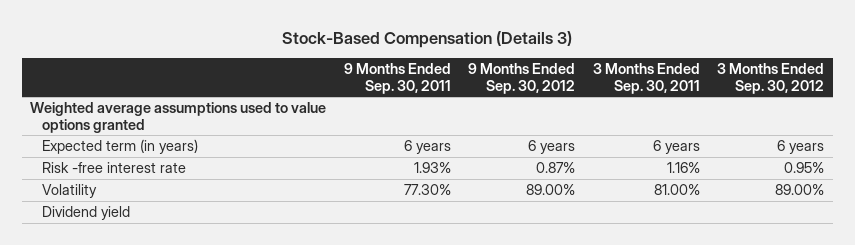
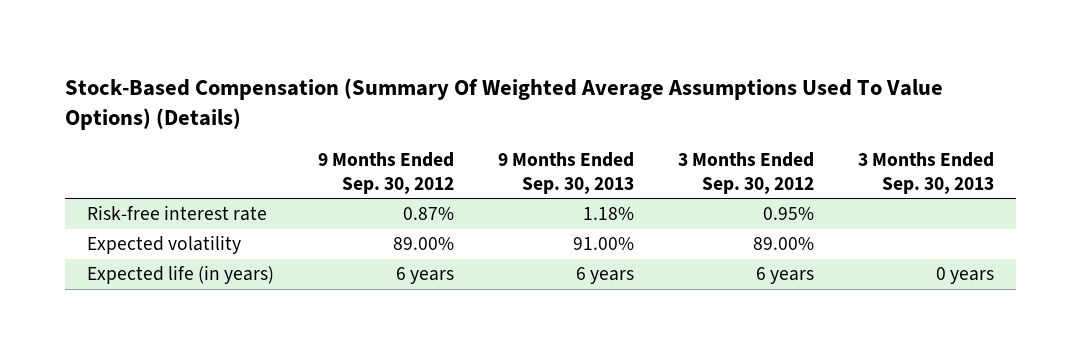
- Stock-Based Compensation (Details 3)
+ Stock-Based Compensation (Summary Of Weighted Average Assumptions Used To Value Options) (Details)
- | 9 Months Ended Sep. 30, 2011 | 9 Months Ended Sep. 30, 2012 | 3 Months Ended Sep. 30, 2011 | 3 Months Ended Sep. 30, 2012
+ | 9 Months Ended Sep. 30, 2012 | 9 Months Ended Sep. 30, 2013 | 3 Months Ended Sep. 30, 2012 | 3 Months Ended Sep. 30, 2013
- Weighted average assumptions used to value options granted
- Expected term (in years) | 6 years | 6 years | 6 years | 6 years
- Risk -free interest rate | 1.93% | 0.87% | 1.16% | 0.95%
- Volatility | 77.30% | 89.00% | 81.00% | 89.00%
- Dividend yield
+ Risk-free interest rate | 0.87% | 1.18% | 0.95% |
+ Expected volatility | 89.00% | 91.00% | 89.00% |
+ Expected life (in years) | 6 years | 6 years | 6 years | 0 years

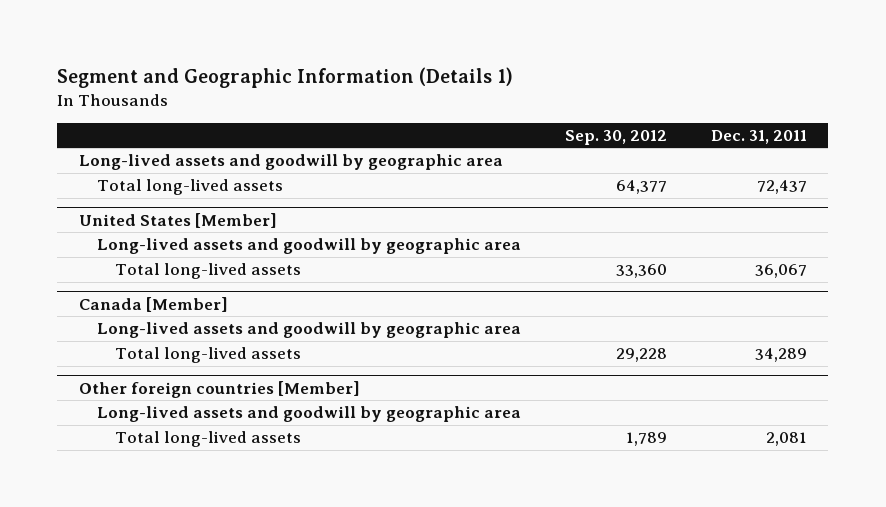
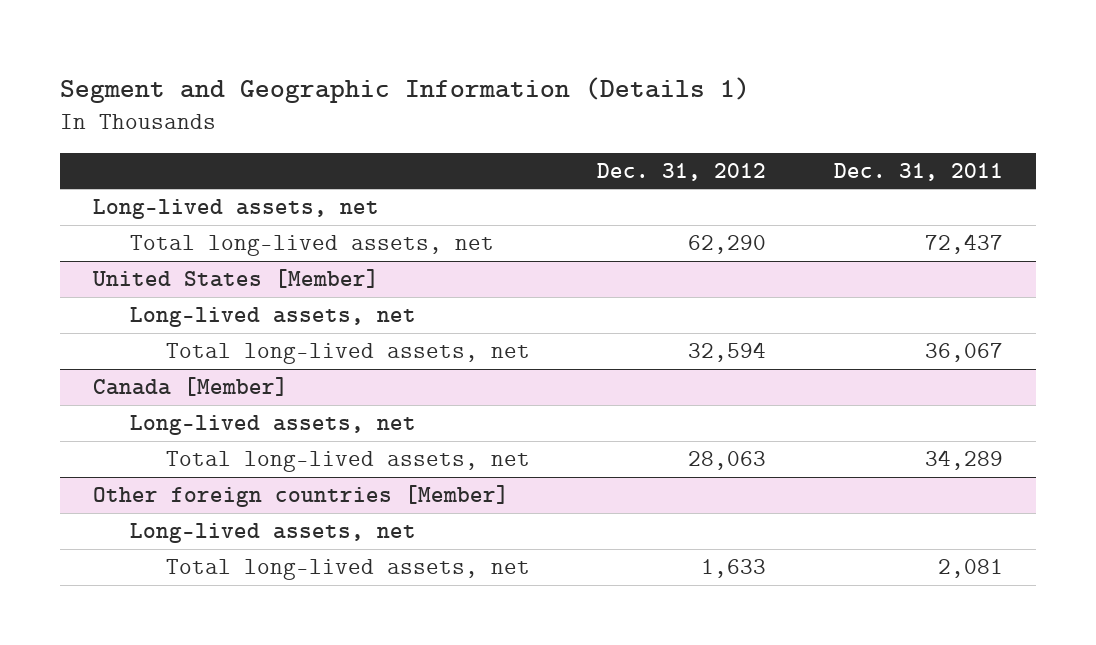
- | Sep. 30, 2012 | Dec. 31, 2011
+ | Dec. 31, 2012 | Dec. 31, 2011
- Long-lived assets and goodwill by geographic area
- Total long-lived assets | 64,377 | 72,437
+ Long-lived assets, net
+ Total long-lived assets, net | 62,290 | 72,437
@ United States [Member]
- Long-lived assets and goodwill by geographic area
- Total long-lived assets | 33,360 | 36,067
+ Long-lived assets, net
+ Total long-lived assets, net | 32,594 | 36,067
@ Canada [Member]
- Long-lived assets and goodwill by geographic area
- Total long-lived assets | 29,228 | 34,289
+ Long-lived assets, net
+ Total long-lived assets, net | 28,063 | 34,289
@ Other foreign countries [Member]
- Long-lived assets and goodwill by geographic area
- Total long-lived assets | 1,789 | 2,081
+ Long-lived assets, net
+ Total long-lived assets, net | 1,633 | 2,081

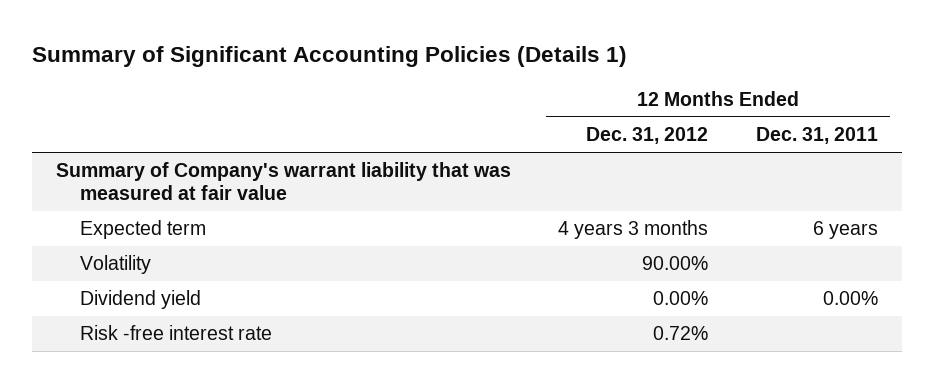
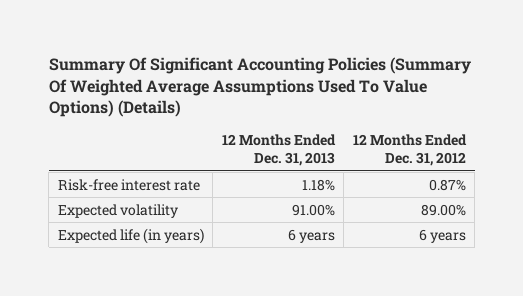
- Summary of Significant Accounting Policies (Details 1)
+ Summary Of Significant Accounting Policies (Summary Of Weighted Average Assumptions Used To Value Options) (Details)
- | 12 Months Ended Dec. 31, 2012 | 12 Months Ended Dec. 31, 2011
+ | 12 Months Ended Dec. 31, 2013 | 12 Months Ended Dec. 31, 2012
- Summary of Company's warrant liability that was measured at fair value
- Expected term | 4 years 3 months | 6 years
- Volatility | 90.00% |
- Dividend yield | 0.00% | 0.00%
- Risk -free interest rate | 0.72% |
+ Risk-free interest rate | 1.18% | 0.87%
+ Expected volatility | 91.00% | 89.00%
+ Expected life (in years) | 6 years | 6 years

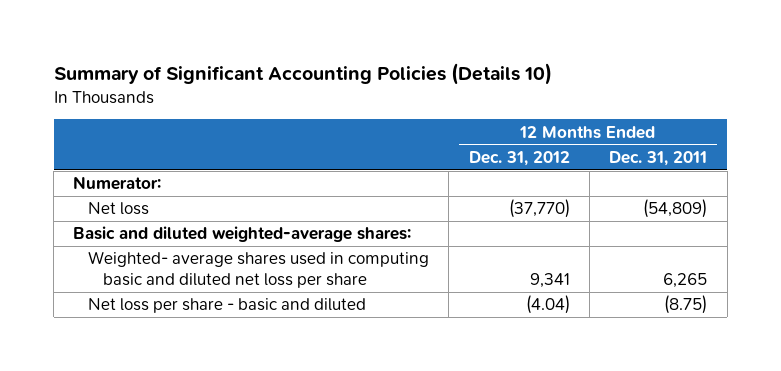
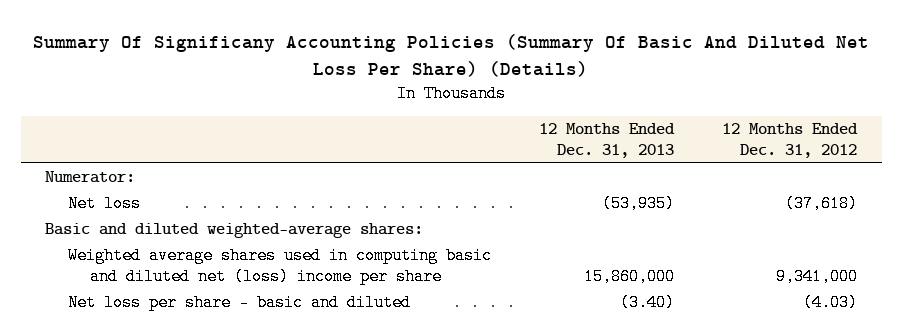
- Summary of Significant Accounting Policies (Details 10)
+ Summary Of Significany Accounting Policies (Summary Of Basic And Diluted Net Loss Per Share) (Details)
- | 12 Months Ended Dec. 31, 2012 | 12 Months Ended Dec. 31, 2011
+ | 12 Months Ended Dec. 31, 2013 | 12 Months Ended Dec. 31, 2012
- Net loss | (37,770) | (54,809)
+ Net loss | (53,935) | (37,618)
- Weighted- average shares used in computing basic and diluted net loss per share | 9,341 | 6,265
- Net loss per share - basic and diluted | (4.04) | (8.75)
+ Weighted average shares used in computing basic and diluted net (loss) income per share | 15,860,000 | 9,341,000
+ Net loss per share - basic and diluted | (3.40) | (4.03)

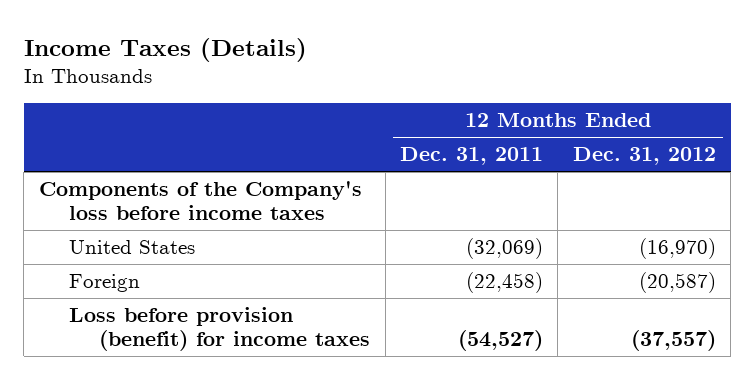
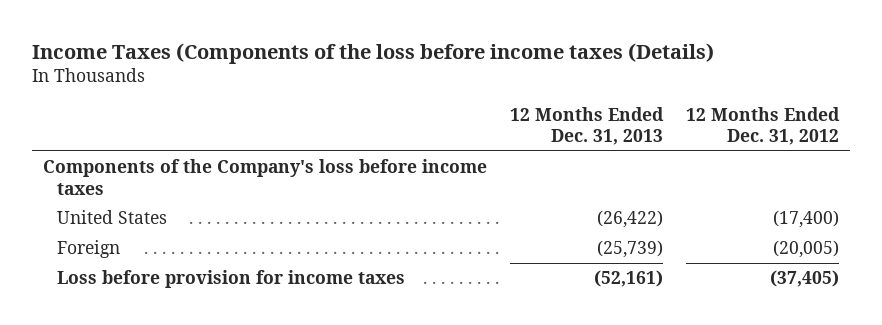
- Income Taxes (Details)
+ Income Taxes (Components of the loss before income taxes (Details)
- | 12 Months Ended Dec. 31, 2011 | 12 Months Ended Dec. 31, 2012
+ | 12 Months Ended Dec. 31, 2013 | 12 Months Ended Dec. 31, 2012
- United States | (32,069) | (16,970)
- Foreign | (22,458) | (20,587)
- Loss before provision (benefit) for income taxes | (54,527) | (37,557)
+ United States | (26,422) | (17,400)
+ Foreign | (25,739) | (20,005)
+ Loss before provision for income taxes | (52,161) | (37,405)

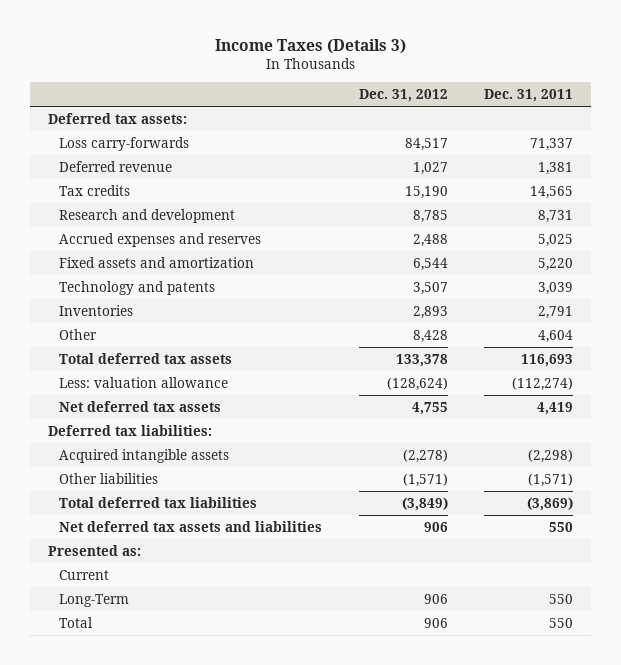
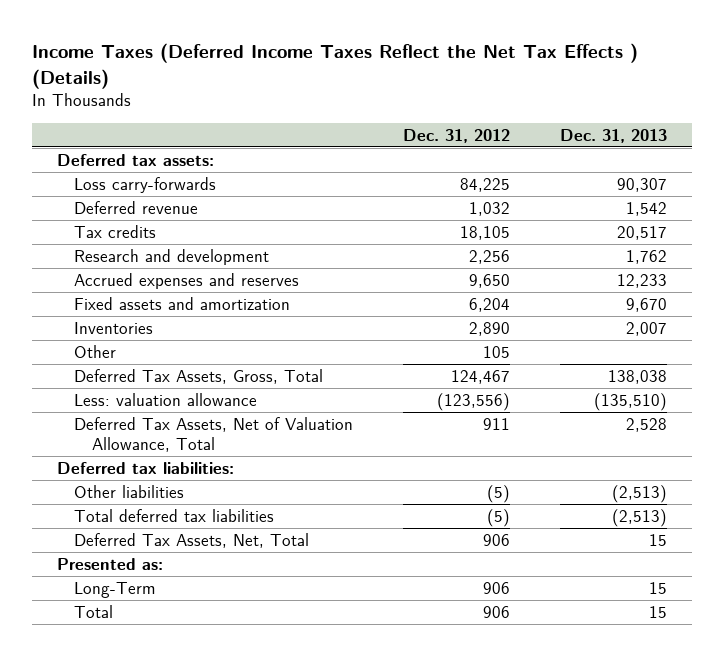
- Income Taxes (Details 3)
+ Income Taxes (Deferred Income Taxes Reflect the Net Tax Effects ) (Details)
- | Dec. 31, 2012 | Dec. 31, 2011
+ | Dec. 31, 2012 | Dec. 31, 2013
- Loss carry-forwards | 84,517 | 71,337
- Deferred revenue | 1,027 | 1,381
- Tax credits | 15,190 | 14,565
- Research and development | 8,785 | 8,731
- Accrued expenses and reserves | 2,488 | 5,025
- Fixed assets and amortization | 6,544 | 5,220
- Technology and patents | 3,507 | 3,039
- Inventories | 2,893 | 2,791
- Other | 8,428 | 4,604
- Total deferred tax assets | 133,378 | 116,693
- Less: valuation allowance | (128,624) | (112,274)
- Net deferred tax assets | 4,755 | 4,419
+ Loss carry-forwards | 84,225 | 90,307
+ Deferred revenue | 1,032 | 1,542
+ Tax credits | 18,105 | 20,517
+ Research and development | 2,256 | 1,762
+ Accrued expenses and reserves | 9,650 | 12,233
+ Fixed assets and amortization | 6,204 | 9,670
+ Inventories | 2,890 | 2,007
+ Other | 105 |
+ Deferred Tax Assets, Gross, Total | 124,467 | 138,038
+ Less: valuation allowance | (123,556) | (135,510)
+ Deferred Tax Assets, Net of Valuation Allowance, Total | 911 | 2,528
- Acquired intangible assets | (2,278) | (2,298)
- Other liabilities | (1,571) | (1,571)
- Total deferred tax liabilities | (3,849) | (3,869)
- Net deferred tax assets and liabilities | 906 | 550
+ Other liabilities | (5) | (2,513)
+ Total deferred tax liabilities | (5) | (2,513)
+ Deferred Tax Assets, Net, Total | 906 | 15
- Current

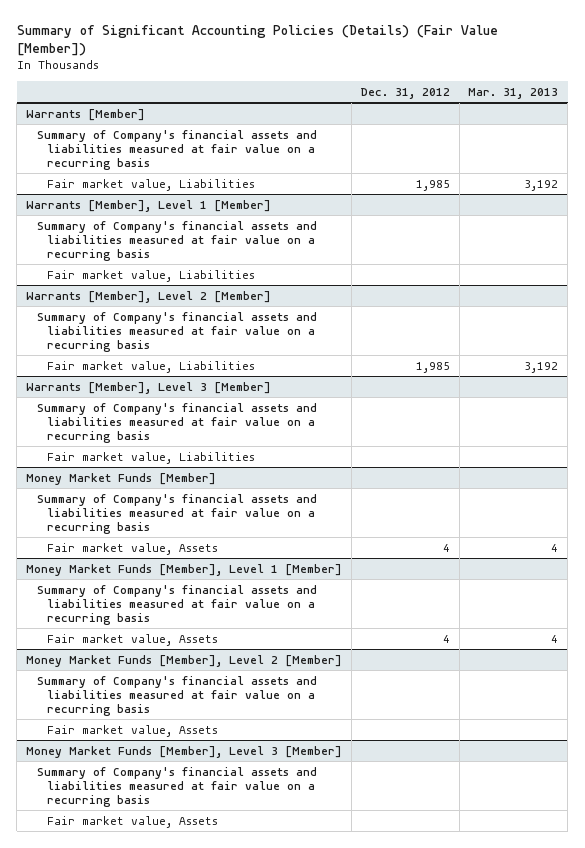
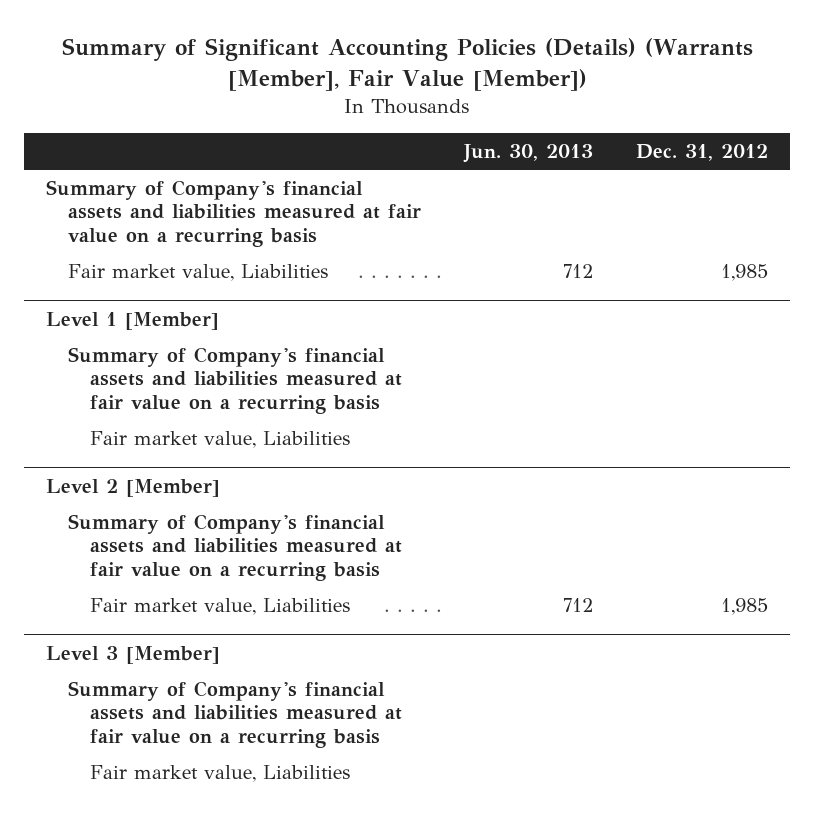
- Summary of Significant Accounting Policies (Details) (Fair Value [Member])
+ Summary of Significant Accounting Policies (Details) (Warrants [Member], Fair Value [Member])
- | Dec. 31, 2012 | Mar. 31, 2013
+ | Jun. 30, 2013 | Dec. 31, 2012
- Warrants [Member]
- Warrants [Member], Level 1 [Member]
+ Level 1 [Member]
- Warrants [Member], Level 2 [Member]
+ Level 2 [Member]
- Warrants [Member], Level 3 [Member]
+ Level 3 [Member]
- Money Market Funds [Member]
- Summary of Company's financial assets and liabilities measured at fair value on a recurring basis
- Fair market value, Assets | 4 | 4
- Money Market Funds [Member], Level 1 [Member]
- Summary of Company's financial assets and liabilities measured at fair value on a recurring basis
- Fair market value, Assets | 4 | 4
- Money Market Funds [Member], Level 2 [Member]
- Summary of Company's financial assets and liabilities measured at fair value on a recurring basis
- Fair market value, Assets
- Money Market Funds [Member], Level 3 [Member]
- Summary of Company's financial assets and liabilities measured at fair value on a recurring basis
- Fair market value, Assets

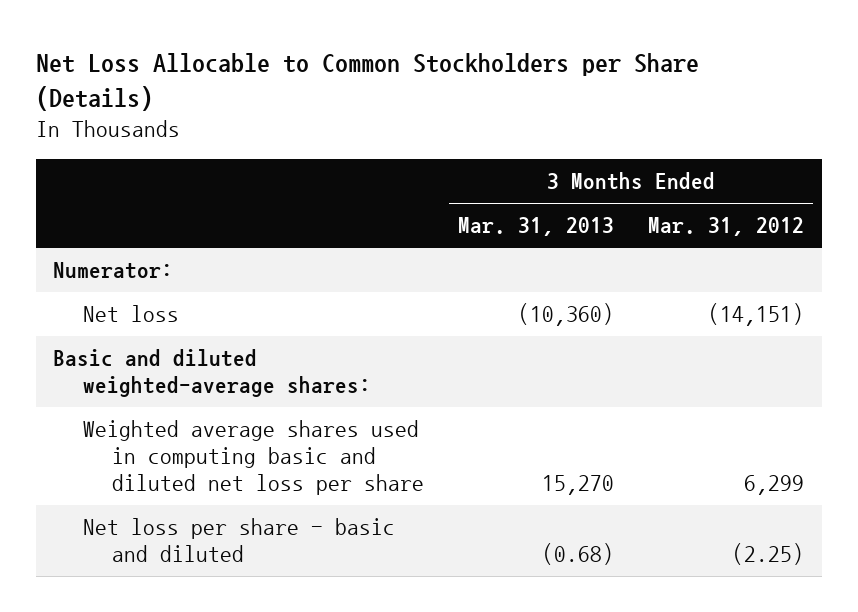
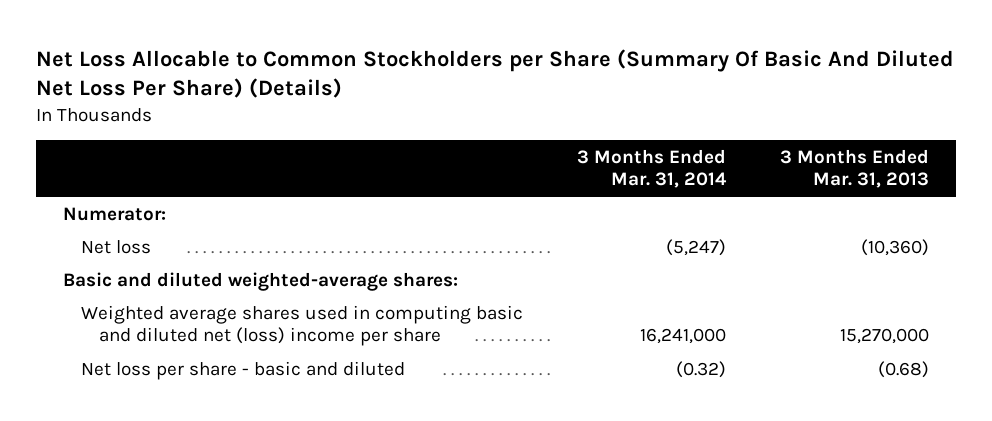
- Net Loss Allocable to Common Stockholders per Share (Details)
+ Net Loss Allocable to Common Stockholders per Share (Summary Of Basic And Diluted Net Loss Per Share) (Details)
- | 3 Months Ended Mar. 31, 2013 | 3 Months Ended Mar. 31, 2012
+ | 3 Months Ended Mar. 31, 2014 | 3 Months Ended Mar. 31, 2013
- Weighted average shares used in computing basic and diluted net loss per share | 15,270 | 6,299
+ Weighted average shares used in computing basic and diluted net (loss) income per share | 16,241,000 | 15,270,000

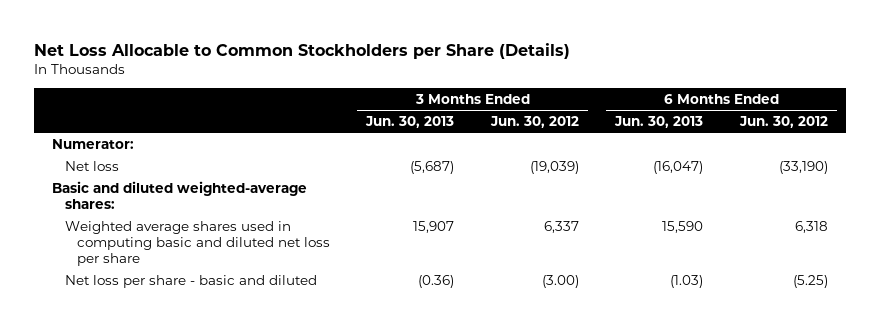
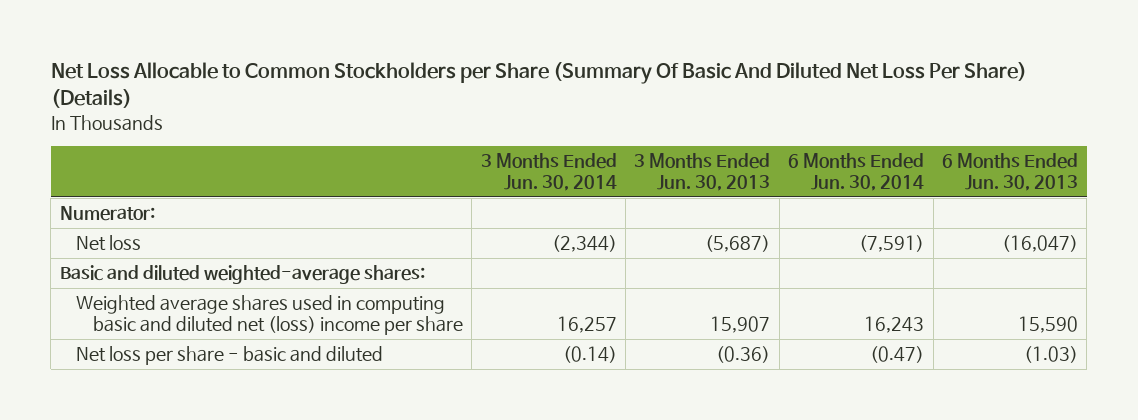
- Net Loss Allocable to Common Stockholders per Share (Details)
+ Net Loss Allocable to Common Stockholders per Share (Summary Of Basic And Diluted Net Loss Per Share) (Details)
- | 3 Months Ended Jun. 30, 2013 | 3 Months Ended Jun. 30, 2012 | 6 Months Ended Jun. 30, 2013 | 6 Months Ended Jun. 30, 2012
+ | 3 Months Ended Jun. 30, 2014 | 3 Months Ended Jun. 30, 2013 | 6 Months Ended Jun. 30, 2014 | 6 Months Ended Jun. 30, 2013
- Weighted average shares used in computing basic and diluted net loss per share | 15,907 | 6,337 | 15,590 | 6,318
+ Weighted average shares used in computing basic and diluted net (loss) income per share | 16,257 | 15,907 | 16,243 | 15,590

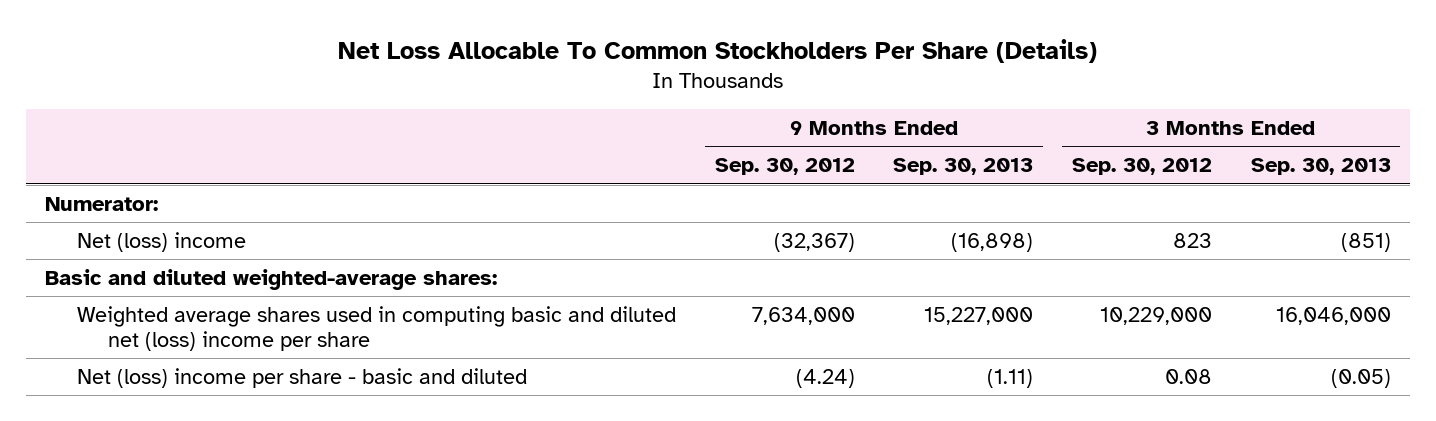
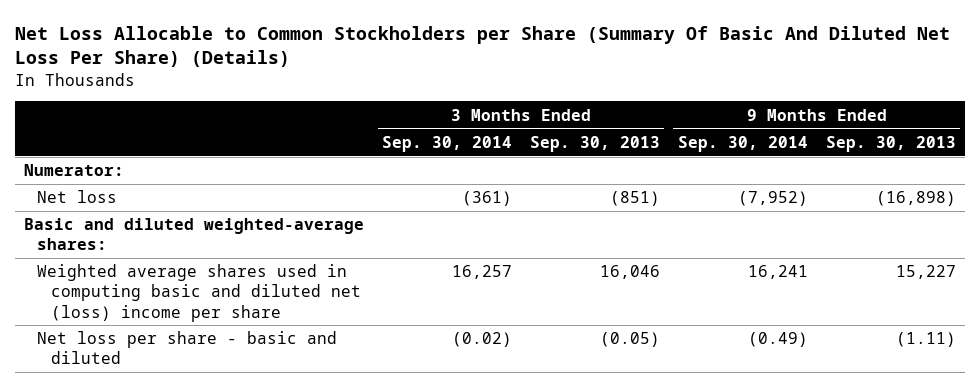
- Net Loss Allocable To Common Stockholders Per Share (Details)
+ Net Loss Allocable to Common Stockholders per Share (Summary Of Basic And Diluted Net Loss Per Share) (Details)
- | 9 Months Ended Sep. 30, 2012 | 9 Months Ended Sep. 30, 2013 | 3 Months Ended Sep. 30, 2012 | 3 Months Ended Sep. 30, 2013
+ | 3 Months Ended Sep. 30, 2014 | 3 Months Ended Sep. 30, 2013 | 9 Months Ended Sep. 30, 2014 | 9 Months Ended Sep. 30, 2013
- Net (loss) income | (32,367) | (16,898) | 823 | (851)
+ Net loss | (361) | (851) | (7,952) | (16,898)
- Weighted average shares used in computing basic and diluted net (loss) income per share | 7,634,000 | 15,227,000 | 10,229,000 | 16,046,000
- Net (loss) income per share - basic and diluted | (4.24) | (1.11) | 0.08 | (0.05)
+ Weighted average shares used in computing basic and diluted net (loss) income per share | 16,257 | 16,046 | 16,241 | 15,227
+ Net loss per share - basic and diluted | (0.02) | (0.05) | (0.49) | (1.11)

